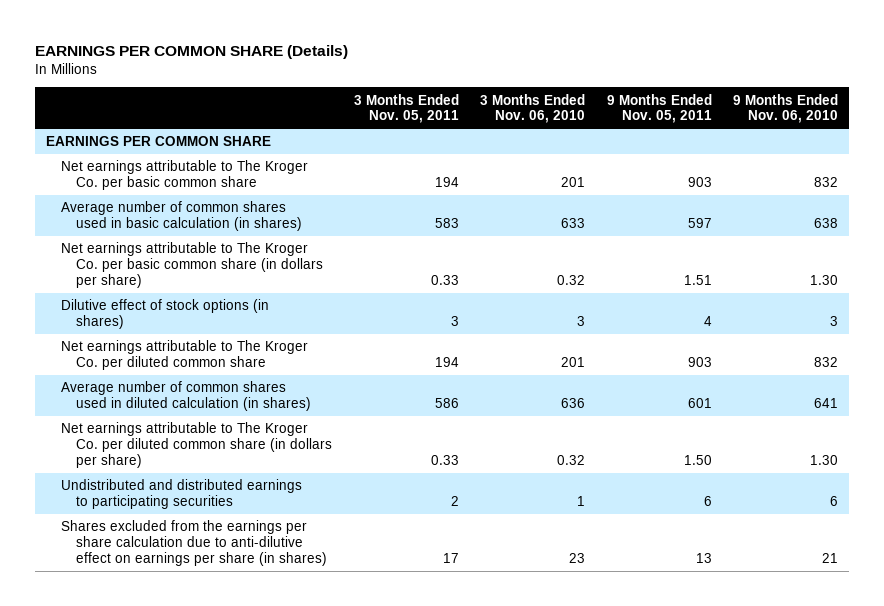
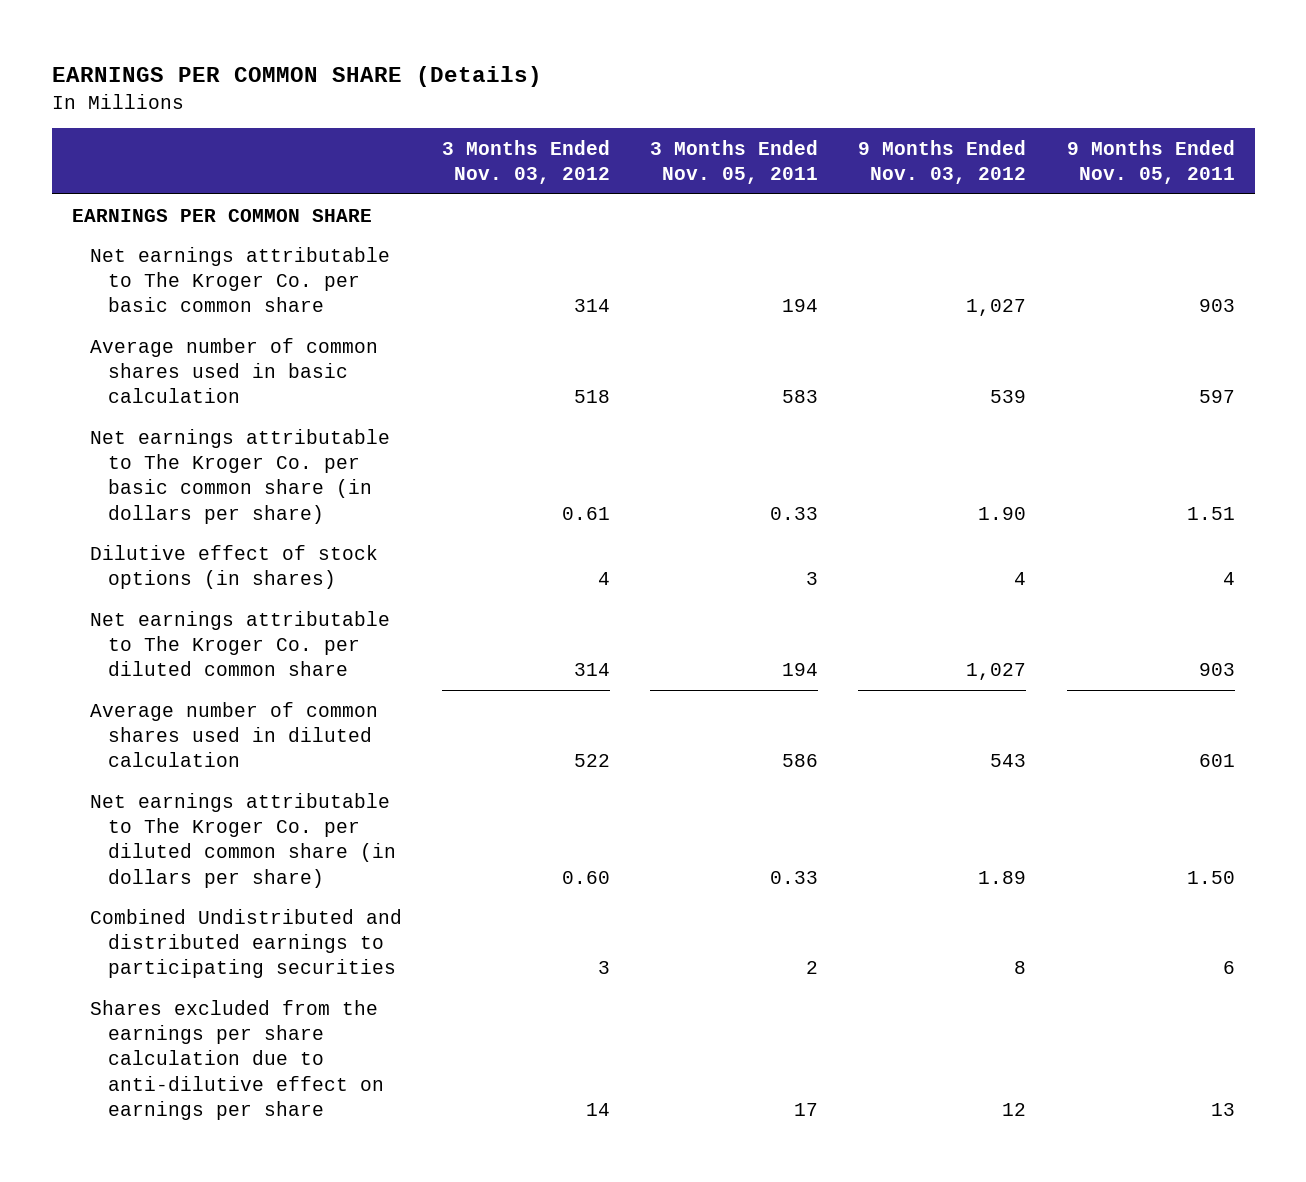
- | 3 Months Ended Nov. 05, 2011 | 3 Months Ended Nov. 06, 2010 | 9 Months Ended Nov. 05, 2011 | 9 Months Ended Nov. 06, 2010
+ | 3 Months Ended Nov. 03, 2012 | 3 Months Ended Nov. 05, 2011 | 9 Months Ended Nov. 03, 2012 | 9 Months Ended Nov. 05, 2011
- Average number of common shares used in basic calculation (in shares) | 583 | 633 | 597 | 638
+ Average number of common shares used in basic calculation | 518 | 583 | 539 | 597
- Average number of common shares used in diluted calculation (in shares) | 586 | 636 | 601 | 641
+ Average number of common shares used in diluted calculation | 522 | 586 | 543 | 601
- Undistributed and distributed earnings to participating securities | 2 | 1 | 6 | 6
- Shares excluded from the earnings per share calculation due to anti-dilutive effect on earnings per share (in shares) | 17 | 23 | 13 | 21
+ Combined Undistributed and distributed earnings to participating securities | 3 | 2 | 8 | 6
+ Shares excluded from the earnings per share calculation due to anti-dilutive effect on earnings per share | 14 | 17 | 12 | 13

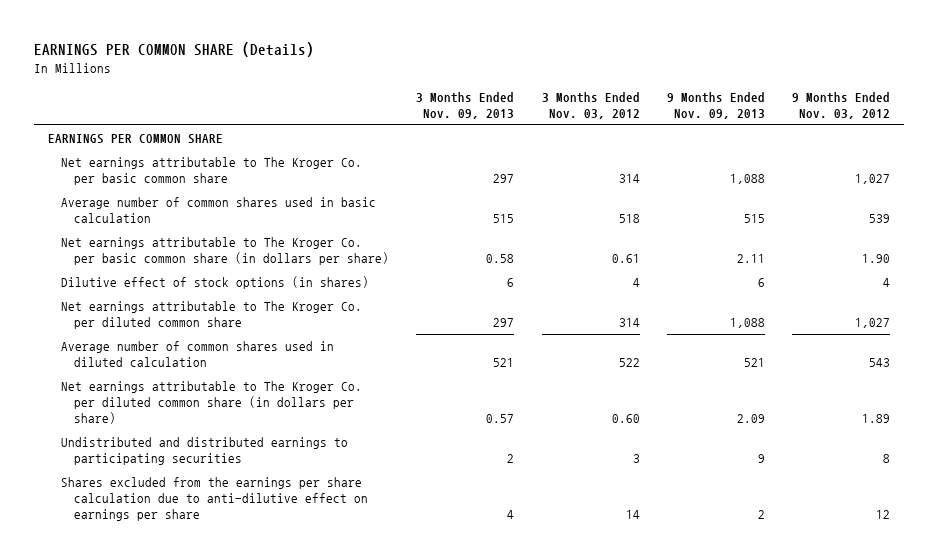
- | 3 Months Ended Nov. 03, 2012 | 3 Months Ended Nov. 05, 2011 | 9 Months Ended Nov. 03, 2012 | 9 Months Ended Nov. 05, 2011
+ | 3 Months Ended Nov. 09, 2013 | 3 Months Ended Nov. 03, 2012 | 9 Months Ended Nov. 09, 2013 | 9 Months Ended Nov. 03, 2012
- Combined Undistributed and distributed earnings to participating securities | 3 | 2 | 8 | 6
+ Undistributed and distributed earnings to participating securities | 2 | 3 | 9 | 8

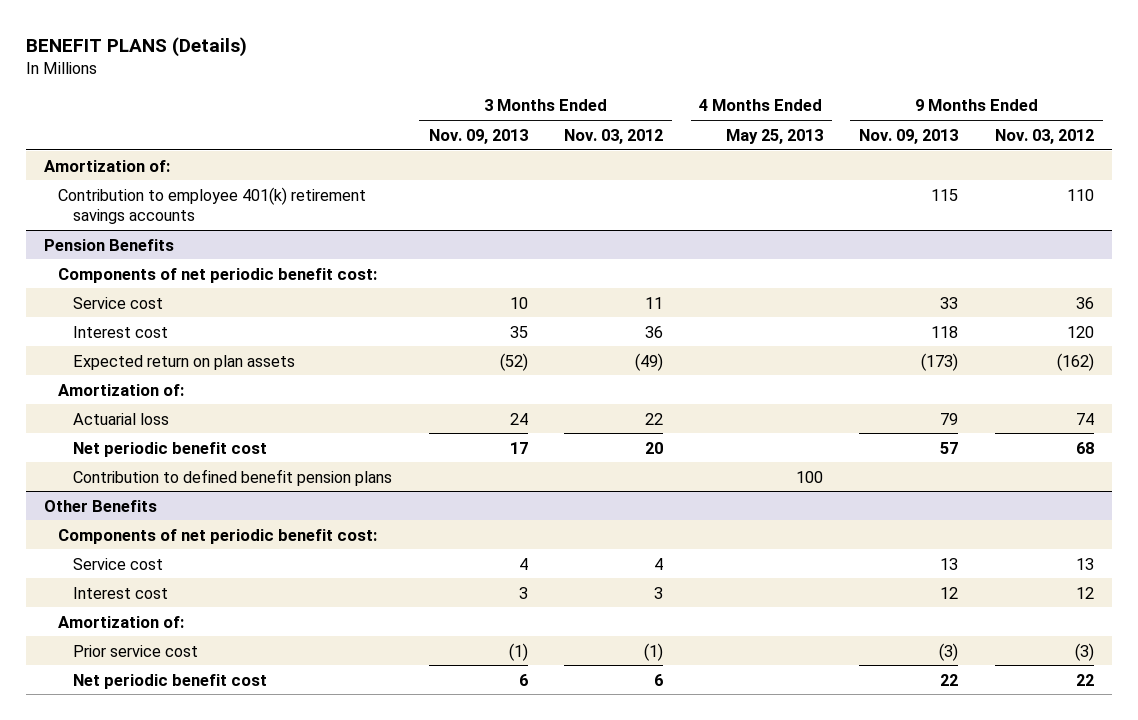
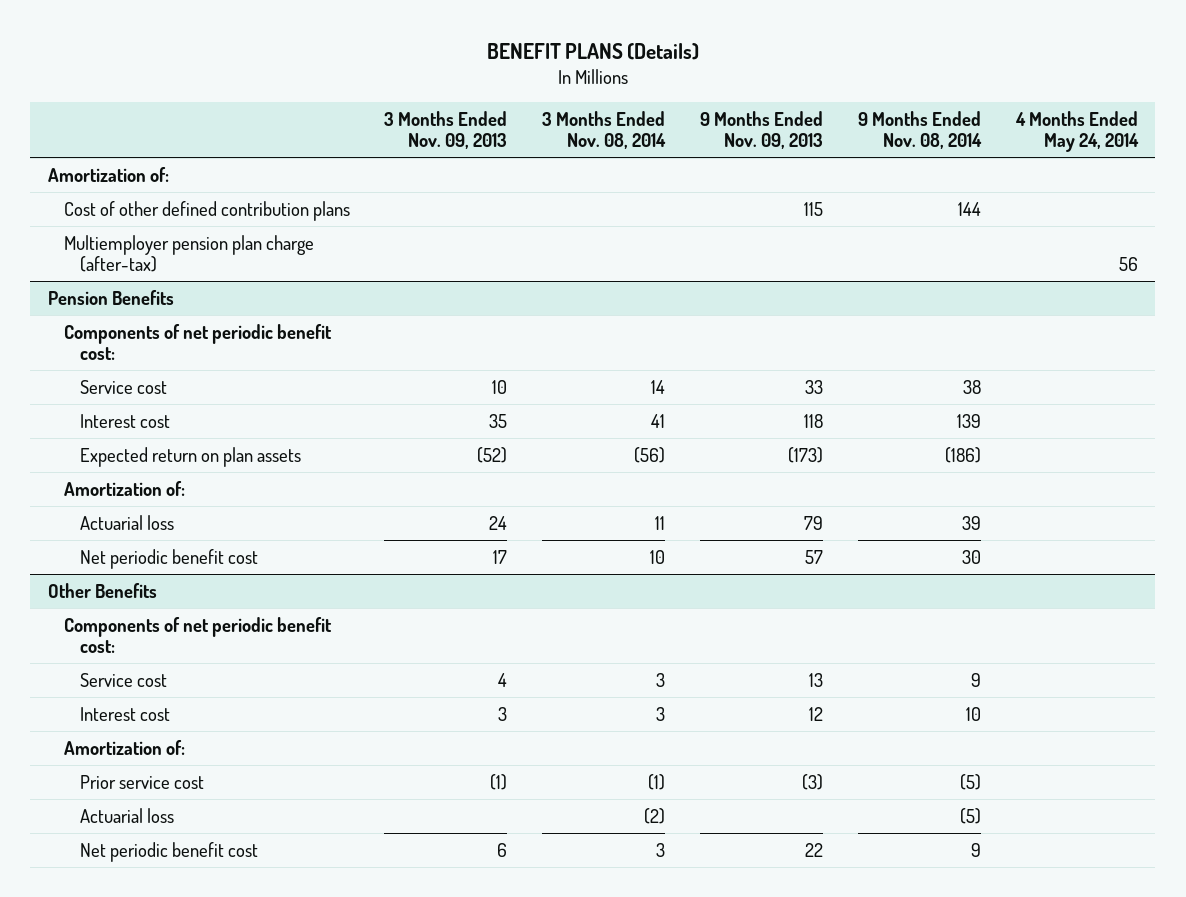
- | 3 Months Ended Nov. 09, 2013 | 3 Months Ended Nov. 03, 2012 | 4 Months Ended May 25, 2013 | 9 Months Ended Nov. 09, 2013 | 9 Months Ended Nov. 03, 2012
+ | 3 Months Ended Nov. 09, 2013 | 3 Months Ended Nov. 08, 2014 | 9 Months Ended Nov. 09, 2013 | 9 Months Ended Nov. 08, 2014 | 4 Months Ended May 24, 2014
- Contribution to employee 401(k) retirement savings accounts | | | | 115 | 110
+ Cost of other defined contribution plans | | | 115 | 144 |
+ Multiemployer pension plan charge (after-tax) | | | | | 56
@ Pension Benefits
- Contribution to defined benefit pension plans | | | 100 | |
@ Other Benefits
+ Actuarial loss | | (2) | | (5) |

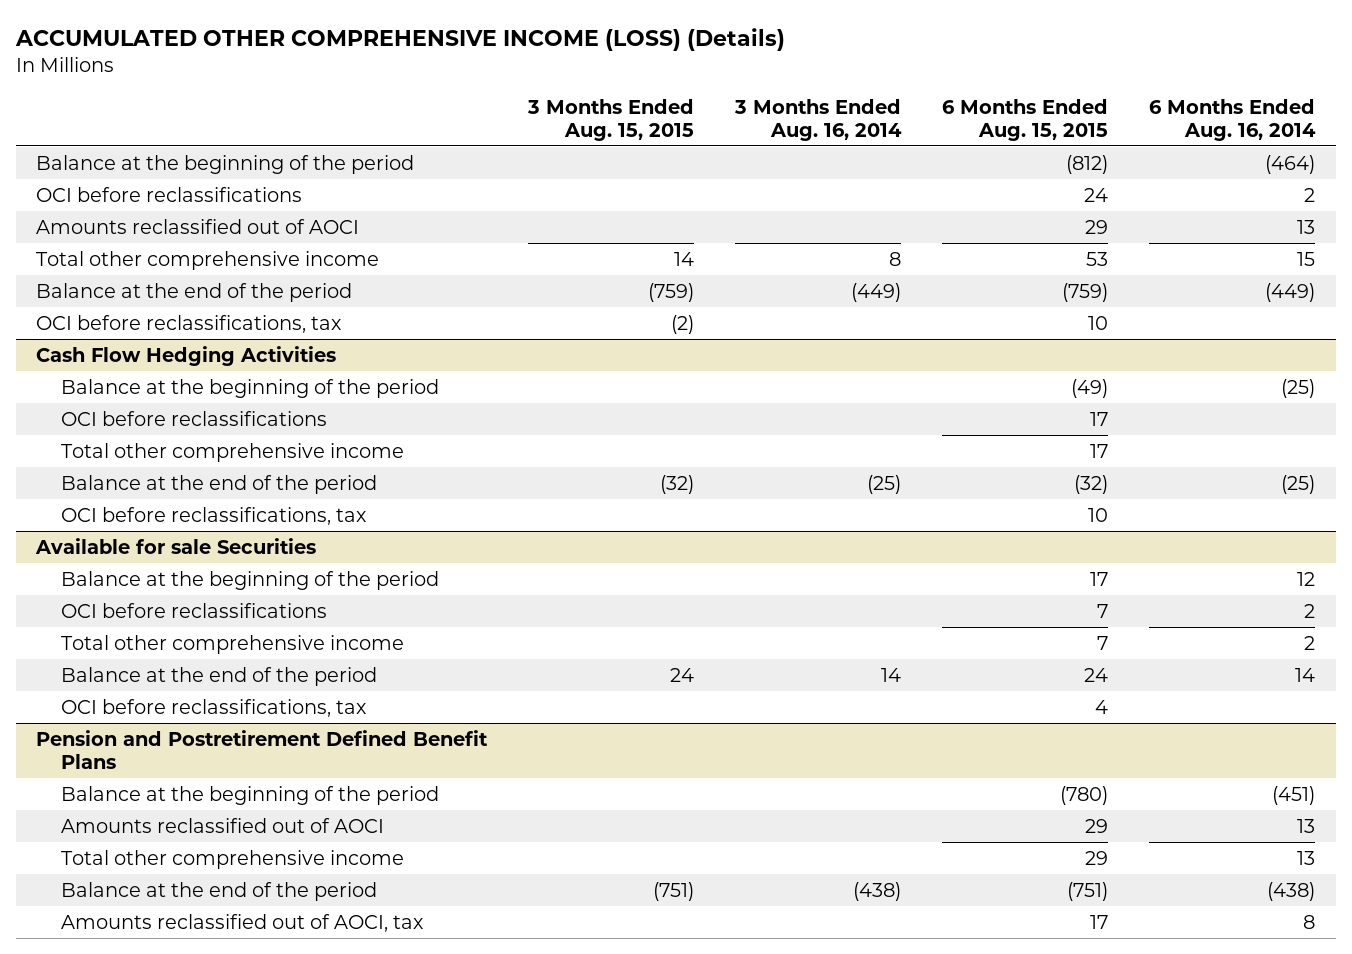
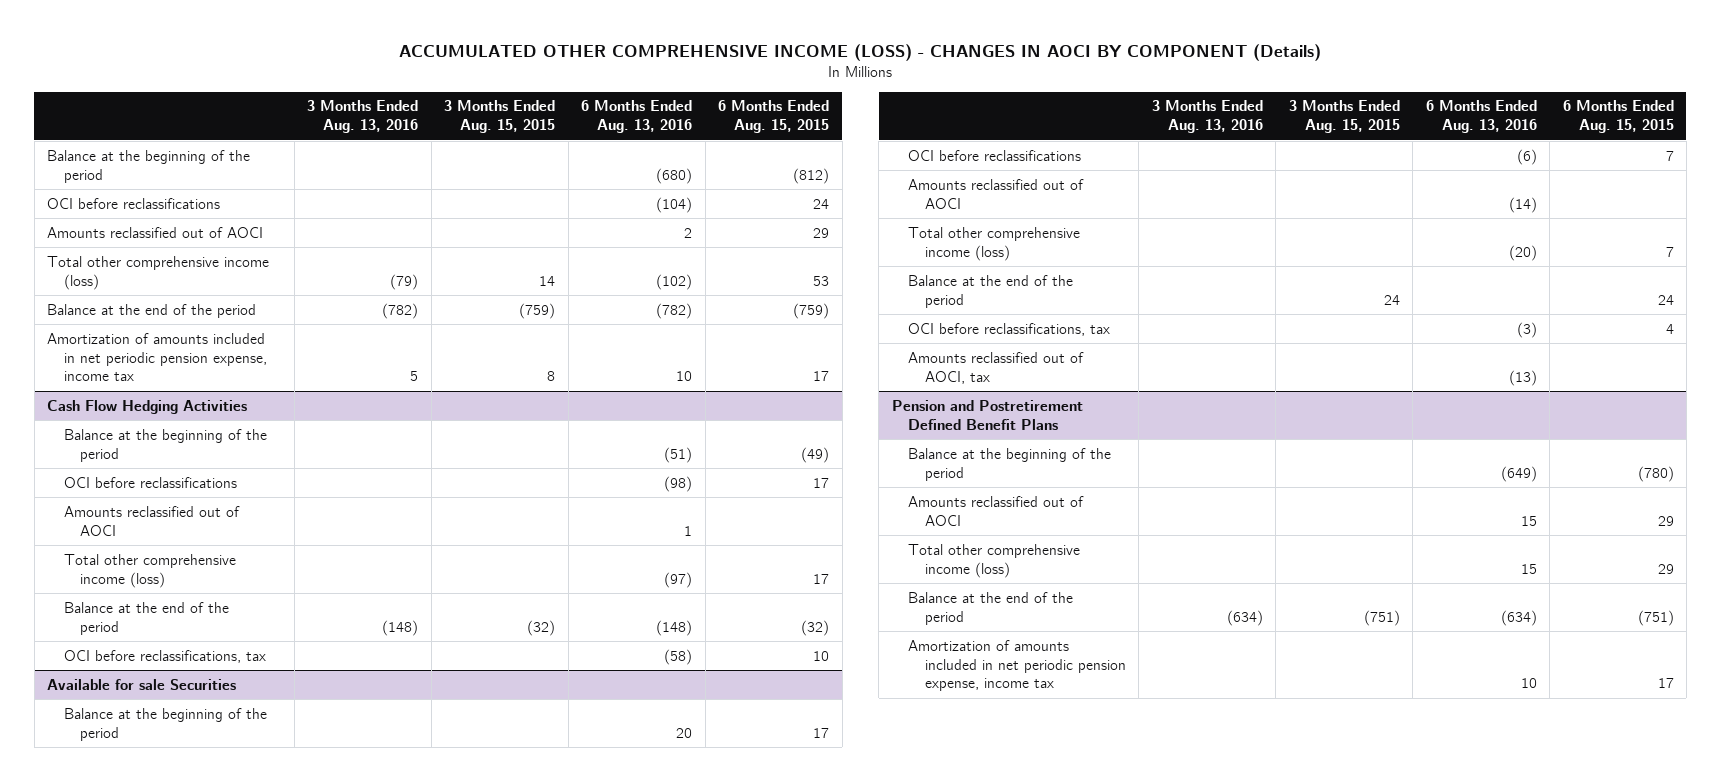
- ACCUMULATED OTHER COMPREHENSIVE INCOME (LOSS) (Details)
+ ACCUMULATED OTHER COMPREHENSIVE INCOME (LOSS) - CHANGES IN AOCI BY COMPONENT (Details)
- | 3 Months Ended Aug. 15, 2015 | 3 Months Ended Aug. 16, 2014 | 6 Months Ended Aug. 15, 2015 | 6 Months Ended Aug. 16, 2014
+ | 3 Months Ended Aug. 13, 2016 | 3 Months Ended Aug. 15, 2015 | 6 Months Ended Aug. 13, 2016 | 6 Months Ended Aug. 15, 2015
- Total other comprehensive income | 14 | 8 | 53 | 15
+ Total other comprehensive income (loss) | (79) | 14 | (102) | 53
- OCI before reclassifications, tax | (2) | | 10 |
+ Amortization of amounts included in net periodic pension expense, income tax | 5 | 8 | 10 | 17
@ Cash Flow Hedging Activities
- Total other comprehensive income | | | 17 |
+ Amounts reclassified out of AOCI | | | 1 |
+ Total other comprehensive income (loss) | | | (97) | 17
@ Available for sale Securities
- Total other comprehensive income | | | 7 | 2
+ Amounts reclassified out of AOCI | | | (14) |
+ Total other comprehensive income (loss) | | | (20) | 7
+ Amounts reclassified out of AOCI, tax | | | (13) |
@ Pension and Postretirement Defined Benefit Plans
- Total other comprehensive income | | | 29 | 13
+ Total other comprehensive income (loss) | | | 15 | 29
- Amounts reclassified out of AOCI, tax | | | 17 | 8
+ Amortization of amounts included in net periodic pension expense, income tax | | | 10 | 17

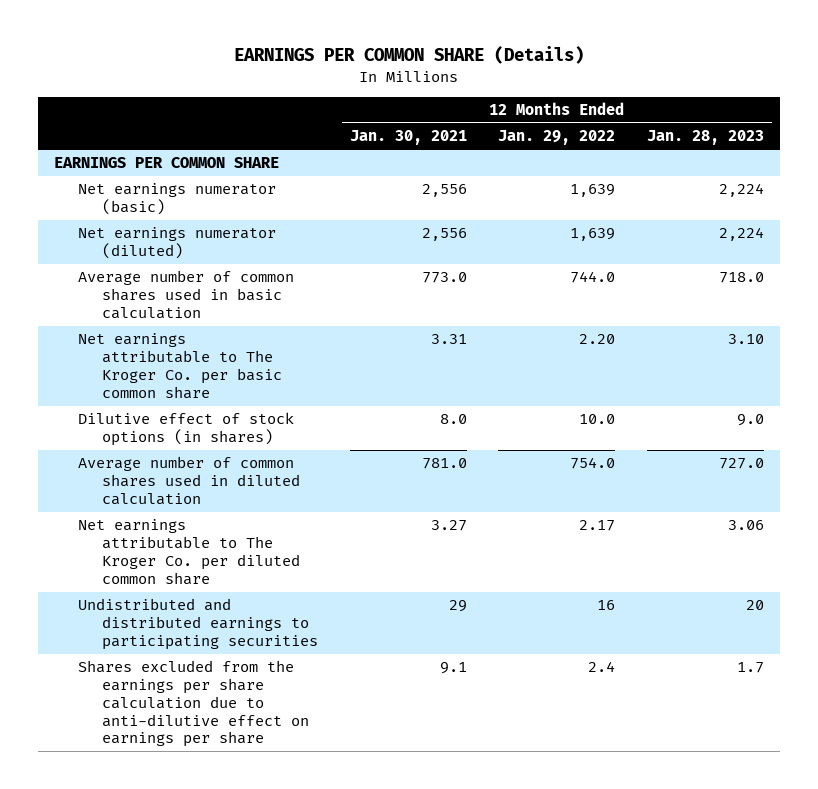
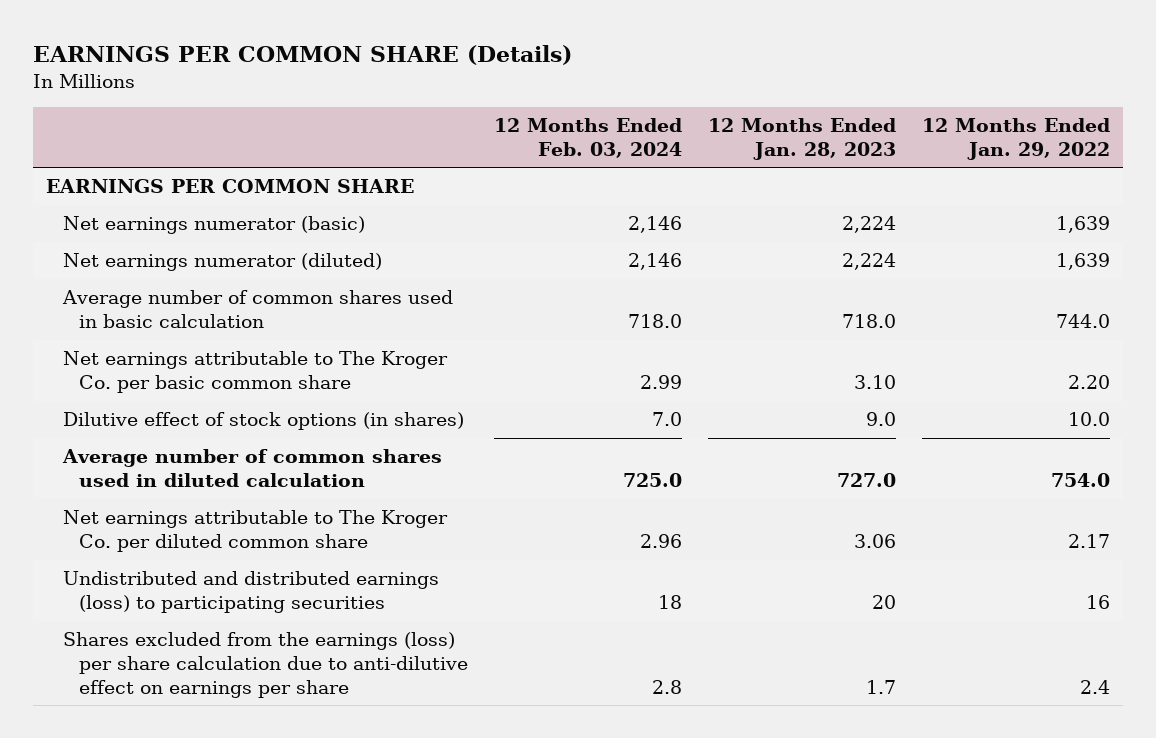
- | 12 Months Ended Jan. 30, 2021 | 12 Months Ended Jan. 29, 2022 | 12 Months Ended Jan. 28, 2023
+ | 12 Months Ended Feb. 03, 2024 | 12 Months Ended Jan. 28, 2023 | 12 Months Ended Jan. 29, 2022
- Undistributed and distributed earnings to participating securities | 29 | 16 | 20
- Shares excluded from the earnings per share calculation due to anti-dilutive effect on earnings per share | 9.1 | 2.4 | 1.7
+ Undistributed and distributed earnings (loss) to participating securities | 18 | 20 | 16
+ Shares excluded from the earnings (loss) per share calculation due to anti-dilutive effect on earnings per share | 2.8 | 1.7 | 2.4

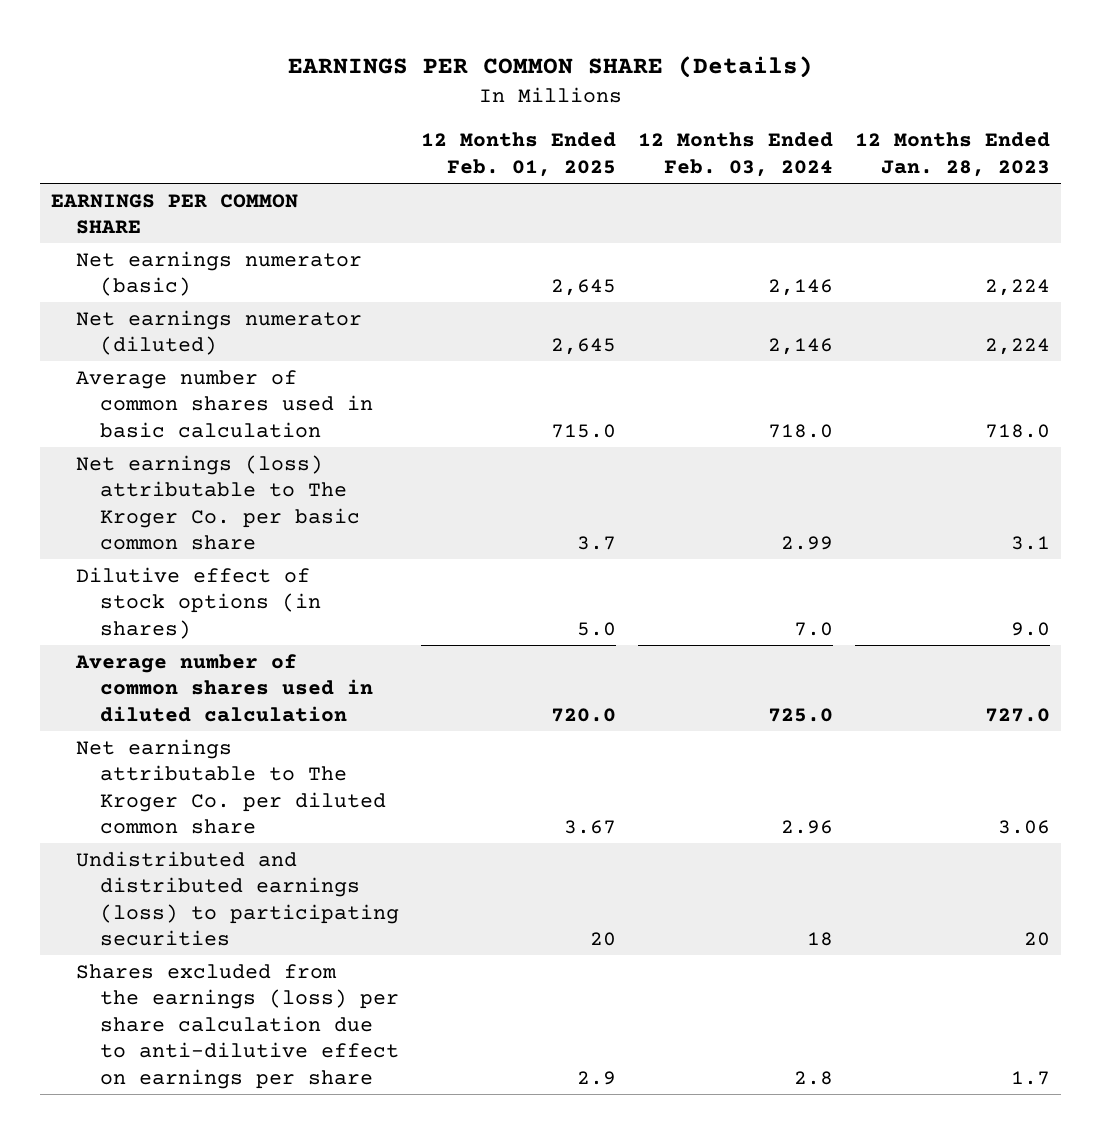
- | 12 Months Ended Feb. 03, 2024 | 12 Months Ended Jan. 28, 2023 | 12 Months Ended Jan. 29, 2022
+ | 12 Months Ended Feb. 01, 2025 | 12 Months Ended Feb. 03, 2024 | 12 Months Ended Jan. 28, 2023
- Net earnings attributable to The Kroger Co. per basic common share | 2.99 | 3.10 | 2.20
+ Net earnings (loss) attributable to The Kroger Co. per basic common share | 3.7 | 2.99 | 3.1

